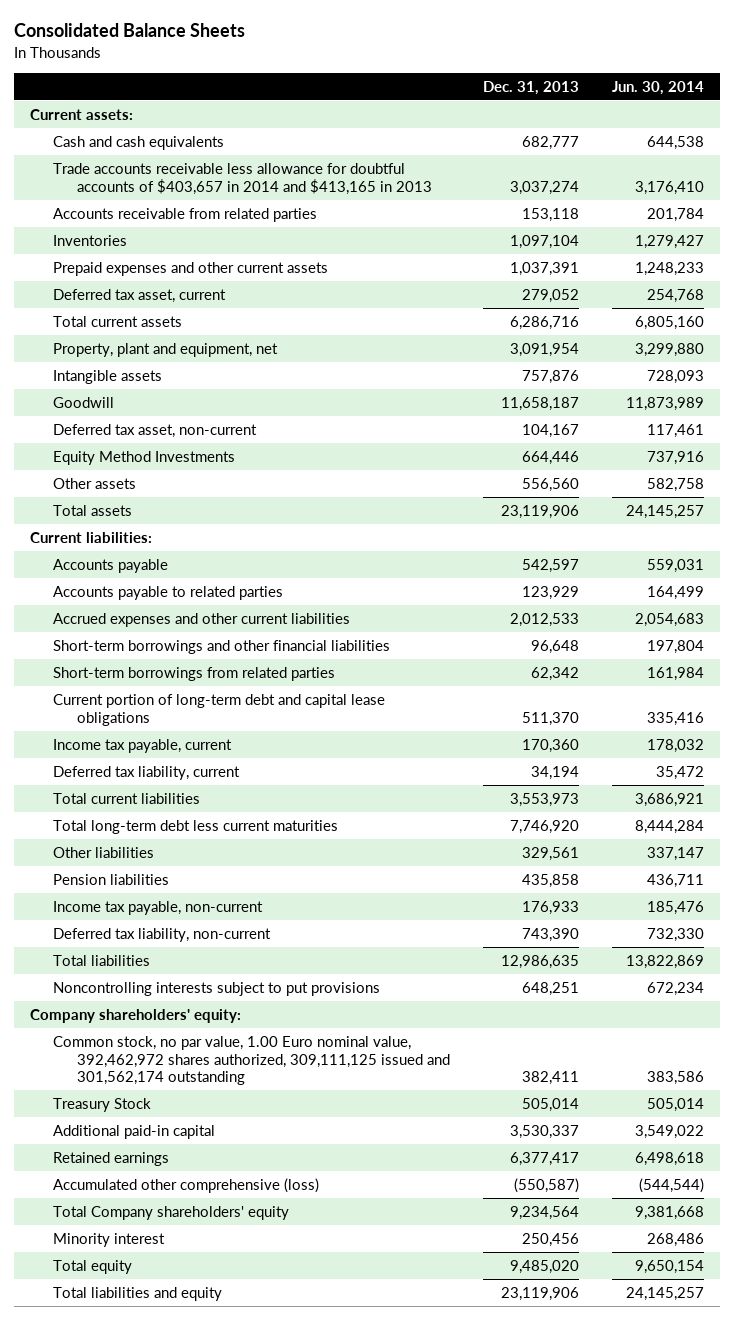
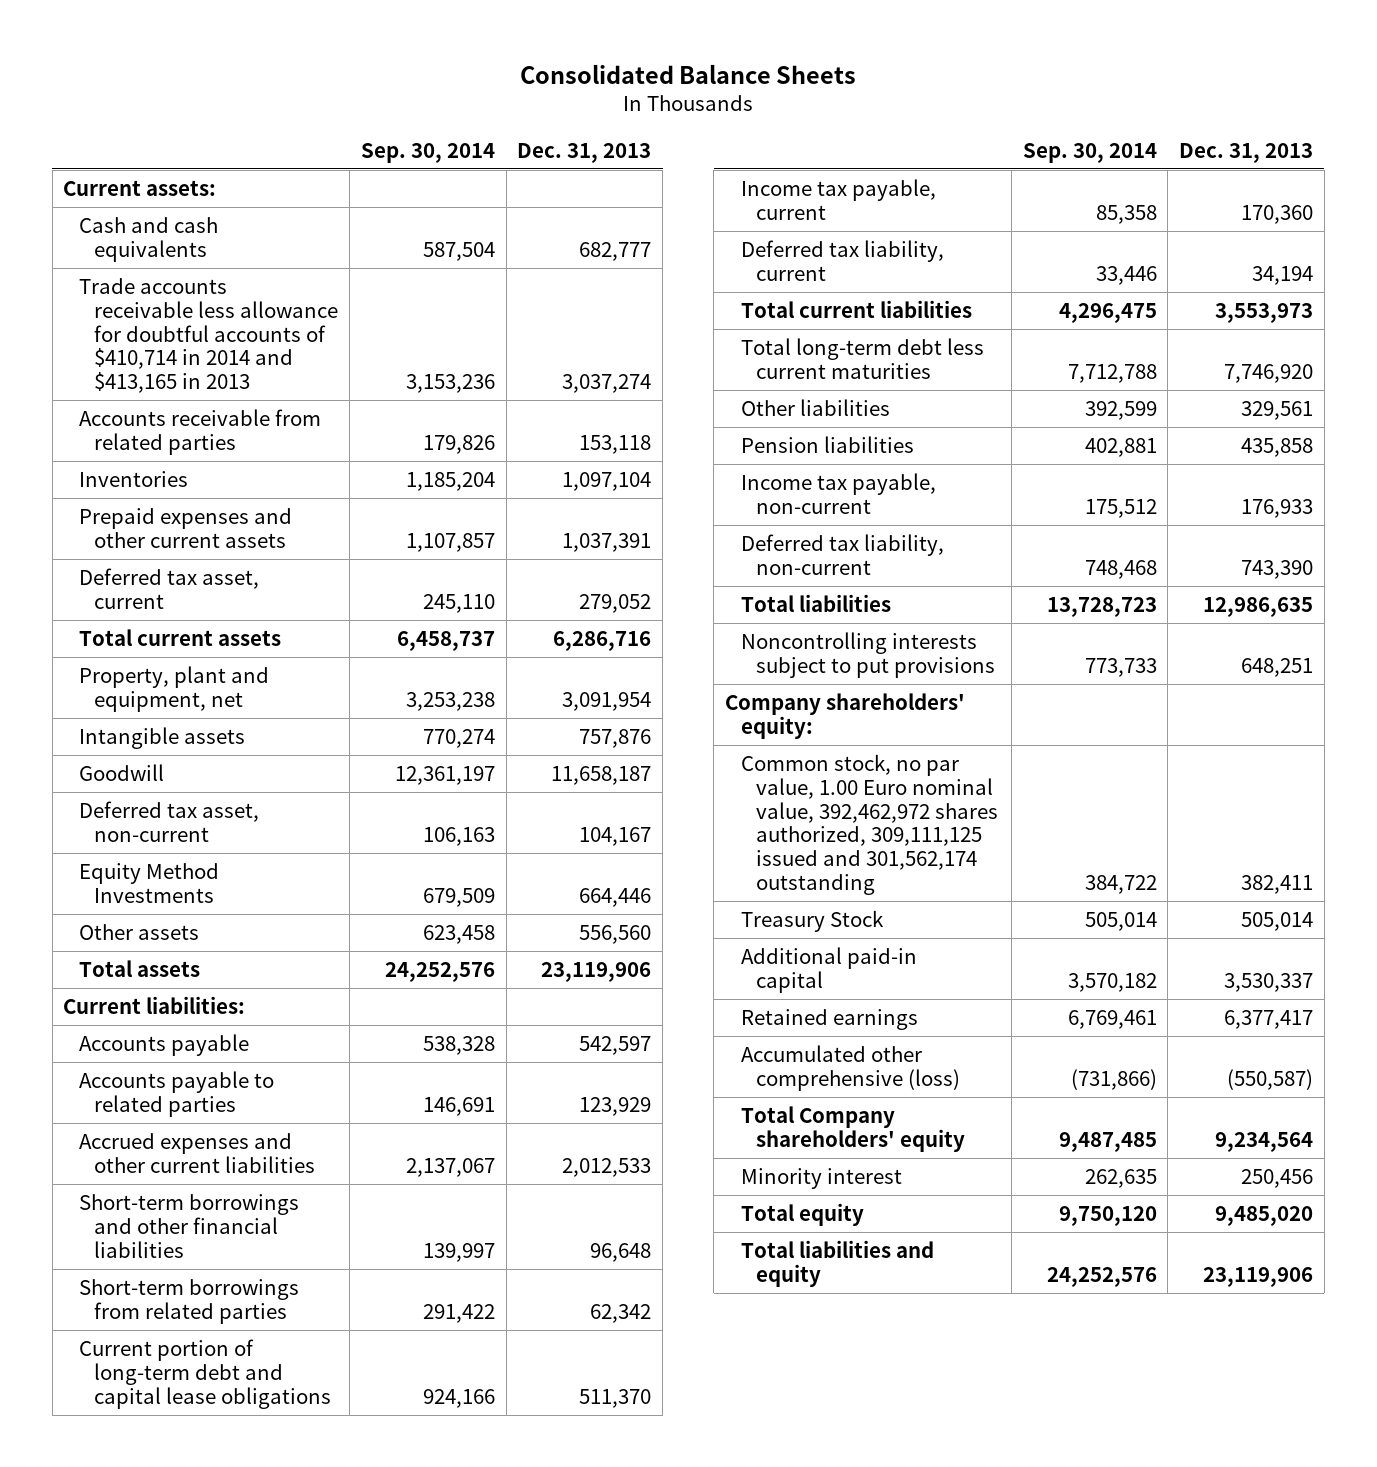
- | Dec. 31, 2013 | Jun. 30, 2014
+ | Sep. 30, 2014 | Dec. 31, 2013
- Trade accounts receivable less allowance for doubtful accounts of $403,657 in 2014 and $413,165 in 2013 | 3,037,274 | 3,176,410
+ Trade accounts receivable less allowance for doubtful accounts of $410,714 in 2014 and $413,165 in 2013 | 3,153,236 | 3,037,274

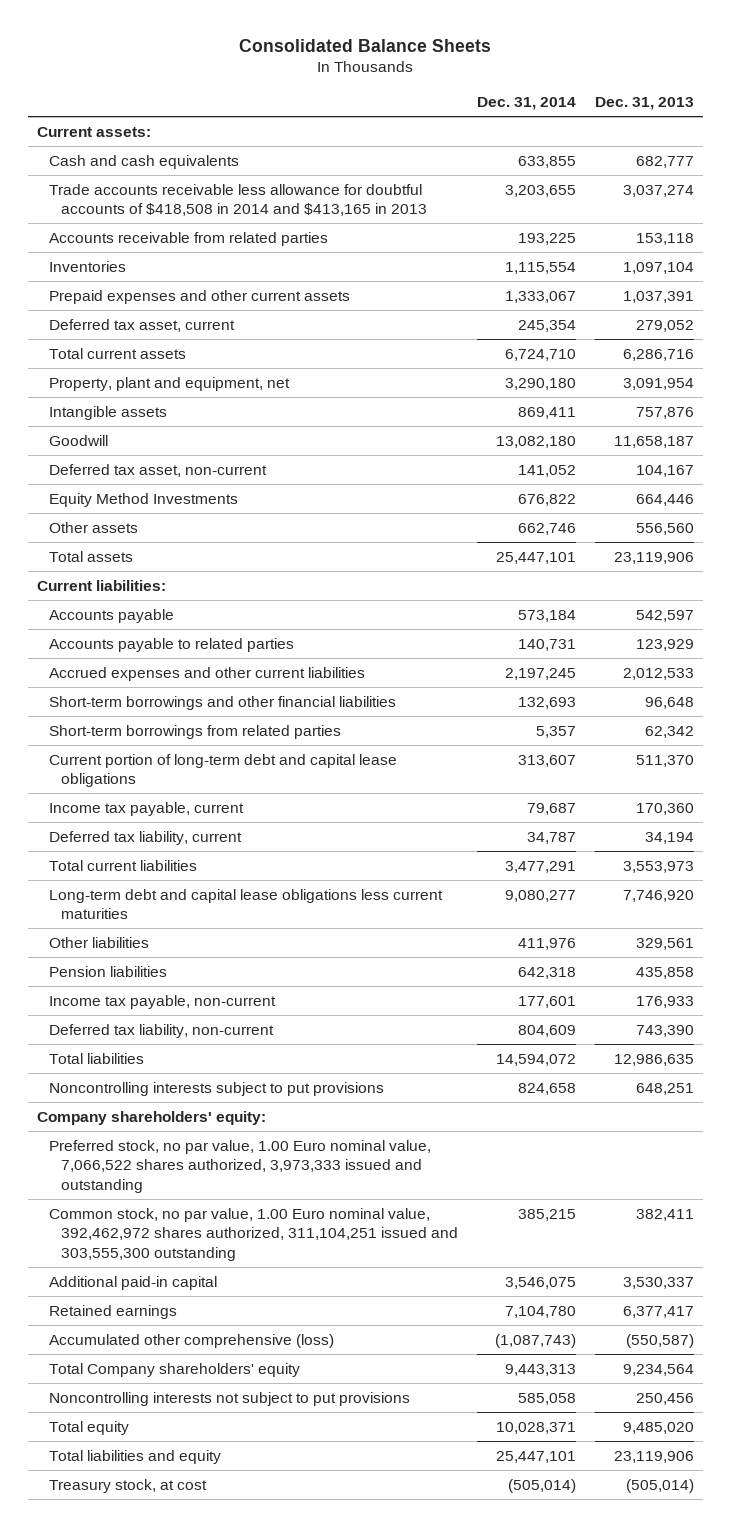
- | Sep. 30, 2014 | Dec. 31, 2013
+ | Dec. 31, 2014 | Dec. 31, 2013
- Trade accounts receivable less allowance for doubtful accounts of $410,714 in 2014 and $413,165 in 2013 | 3,153,236 | 3,037,274
+ Trade accounts receivable less allowance for doubtful accounts of $418,508 in 2014 and $413,165 in 2013 | 3,203,655 | 3,037,274
- Total long-term debt less current maturities | 7,712,788 | 7,746,920
+ Long-term debt and capital lease obligations less current maturities | 9,080,277 | 7,746,920
- Common stock, no par value, 1.00 Euro nominal value, 392,462,972 shares authorized, 309,111,125 issued and 301,562,174 outstanding | 384,722 | 382,411
- Treasury Stock | 505,014 | 505,014
+ Preferred stock, no par value, 1.00 Euro nominal value, 7,066,522 shares authorized, 3,973,333 issued and outstanding
+ Common stock, no par value, 1.00 Euro nominal value, 392,462,972 shares authorized, 311,104,251 issued and 303,555,300 outstanding | 385,215 | 382,411
- Minority interest | 262,635 | 250,456
+ Noncontrolling interests not subject to put provisions | 585,058 | 250,456
+ Treasury stock, at cost | (505,014) | (505,014)

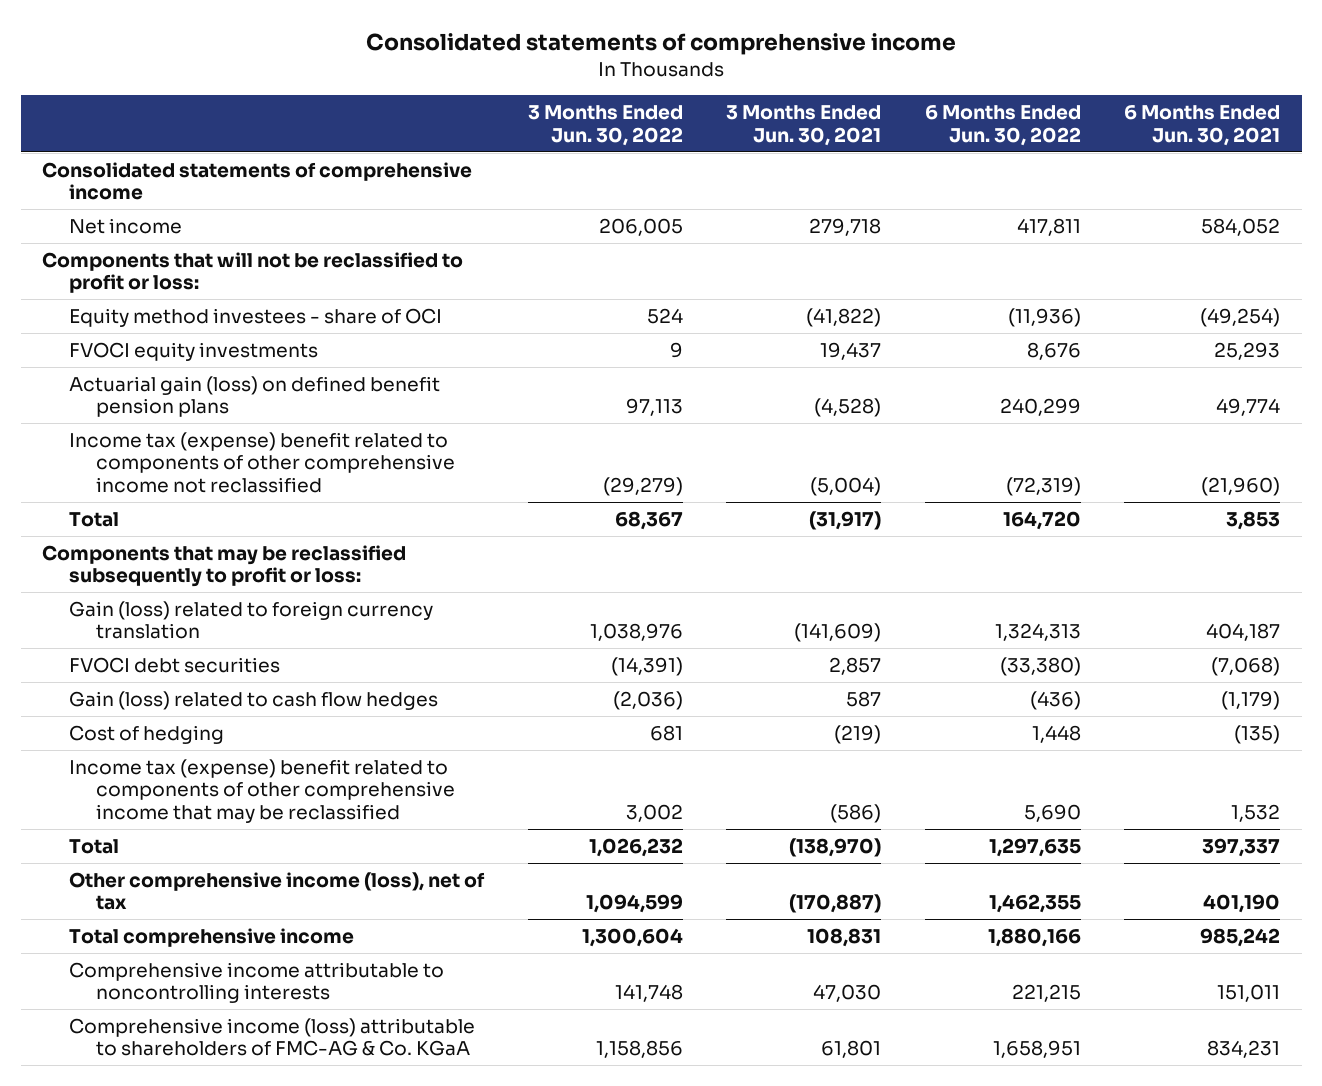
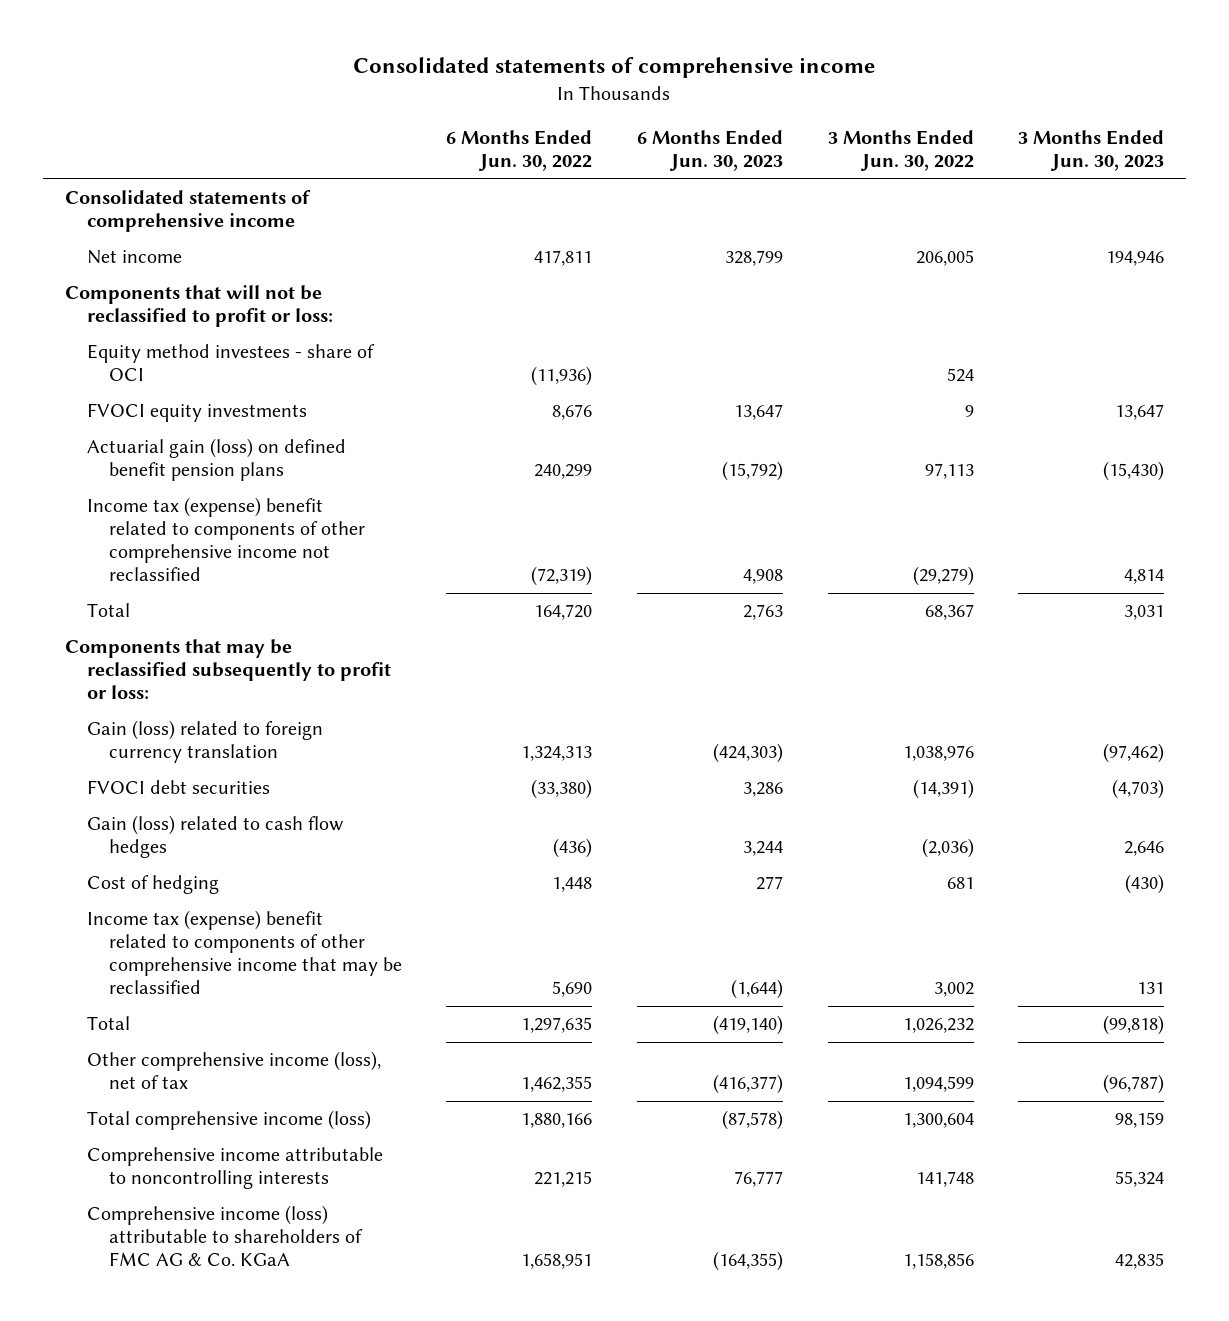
- | 3 Months Ended Jun. 30, 2022 | 3 Months Ended Jun. 30, 2021 | 6 Months Ended Jun. 30, 2022 | 6 Months Ended Jun. 30, 2021
+ | 6 Months Ended Jun. 30, 2022 | 6 Months Ended Jun. 30, 2023 | 3 Months Ended Jun. 30, 2022 | 3 Months Ended Jun. 30, 2023
- Total comprehensive income | 1,300,604 | 108,831 | 1,880,166 | 985,242
+ Total comprehensive income (loss) | 1,880,166 | (87,578) | 1,300,604 | 98,159
- Comprehensive income (loss) attributable to shareholders of FMC-AG & Co. KGaA | 1,158,856 | 61,801 | 1,658,951 | 834,231
+ Comprehensive income (loss) attributable to shareholders of FMC AG & Co. KGaA | 1,658,951 | (164,355) | 1,158,856 | 42,835

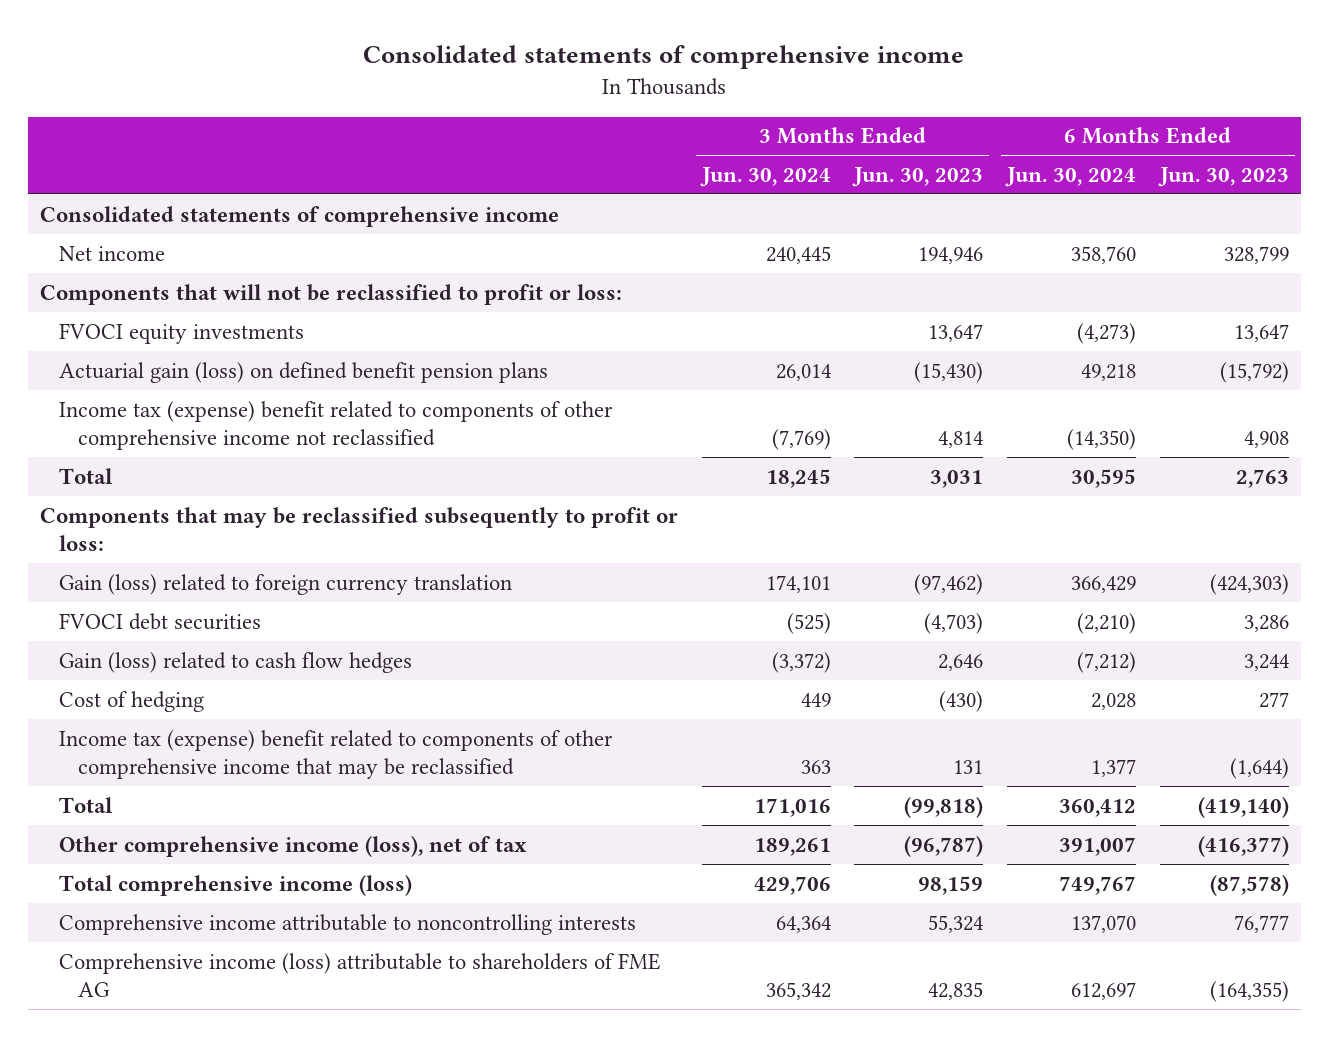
- | 6 Months Ended Jun. 30, 2022 | 6 Months Ended Jun. 30, 2023 | 3 Months Ended Jun. 30, 2022 | 3 Months Ended Jun. 30, 2023
+ | 3 Months Ended Jun. 30, 2024 | 3 Months Ended Jun. 30, 2023 | 6 Months Ended Jun. 30, 2024 | 6 Months Ended Jun. 30, 2023
- Equity method investees - share of OCI | (11,936) | | 524 |
- Comprehensive income (loss) attributable to shareholders of FMC AG & Co. KGaA | 1,658,951 | (164,355) | 1,158,856 | 42,835
+ Comprehensive income (loss) attributable to shareholders of FME AG | 365,342 | 42,835 | 612,697 | (164,355)

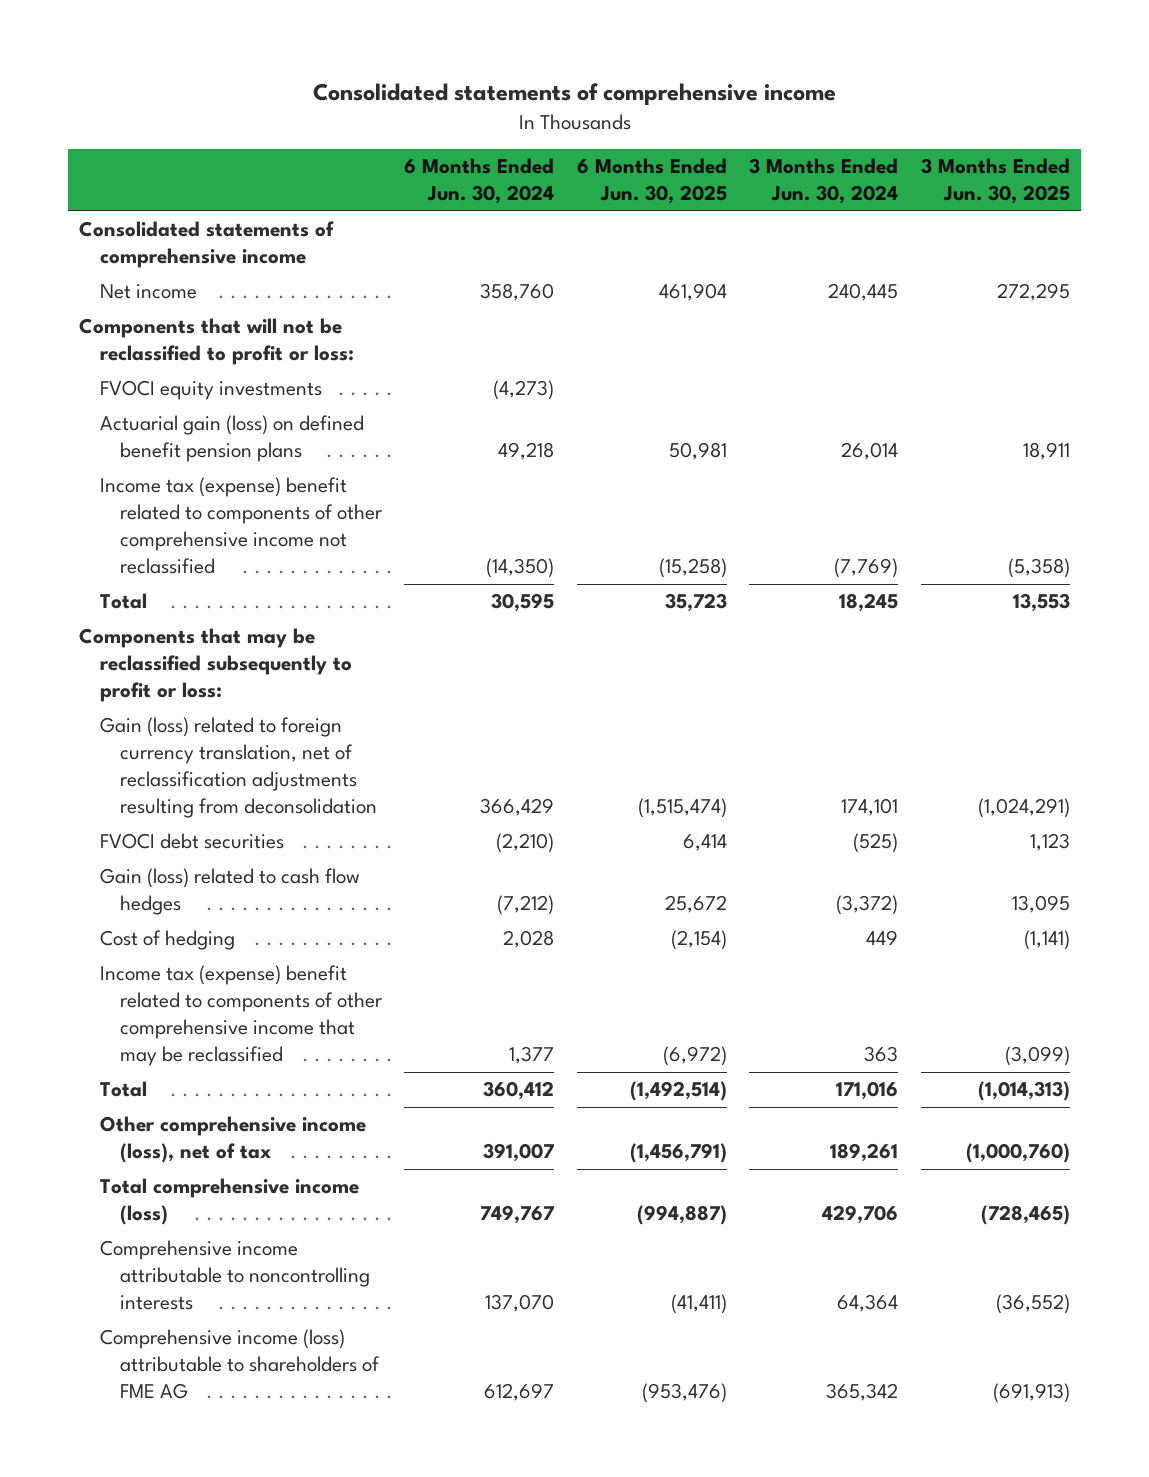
- | 3 Months Ended Jun. 30, 2024 | 3 Months Ended Jun. 30, 2023 | 6 Months Ended Jun. 30, 2024 | 6 Months Ended Jun. 30, 2023
+ | 6 Months Ended Jun. 30, 2024 | 6 Months Ended Jun. 30, 2025 | 3 Months Ended Jun. 30, 2024 | 3 Months Ended Jun. 30, 2025
- Gain (loss) related to foreign currency translation | 174,101 | (97,462) | 366,429 | (424,303)
+ Gain (loss) related to foreign currency translation, net of reclassification adjustments resulting from deconsolidation | 366,429 | (1,515,474) | 174,101 | (1,024,291)

